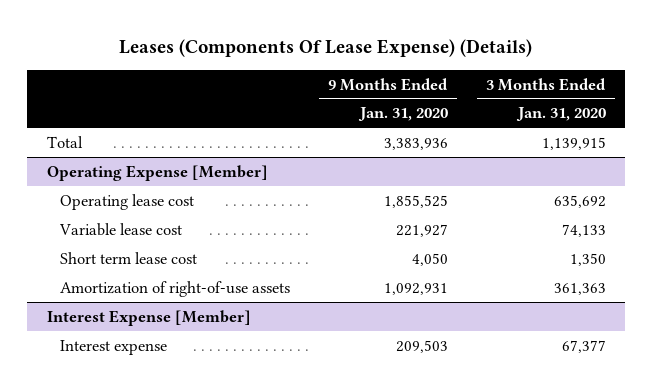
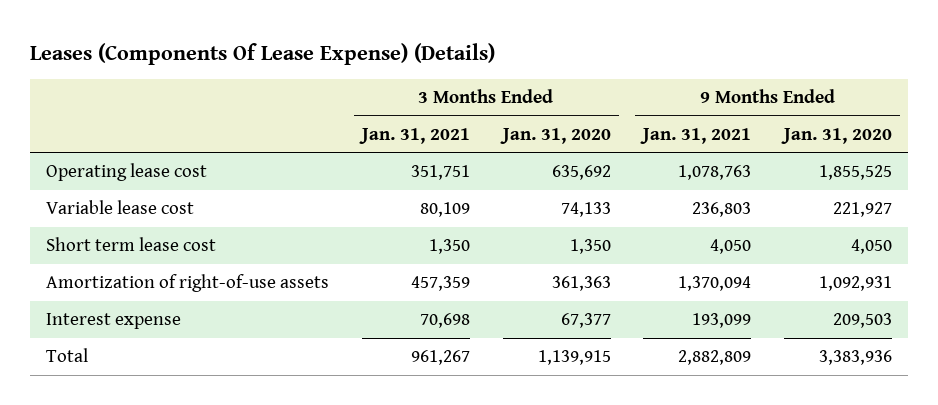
- | 9 Months Ended Jan. 31, 2020 | 3 Months Ended Jan. 31, 2020
+ | 3 Months Ended Jan. 31, 2021 | 3 Months Ended Jan. 31, 2020 | 9 Months Ended Jan. 31, 2021 | 9 Months Ended Jan. 31, 2020
- Operating Expense [Member]
- Interest Expense [Member]
moved down: Total | 961,267 | 1,139,915 | 2,882,809 | 3,383,936

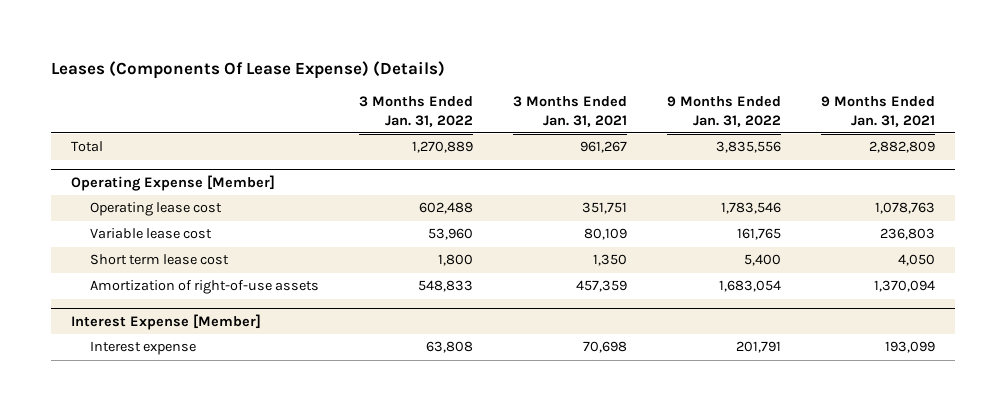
- | 3 Months Ended Jan. 31, 2021 | 3 Months Ended Jan. 31, 2020 | 9 Months Ended Jan. 31, 2021 | 9 Months Ended Jan. 31, 2020
+ | 3 Months Ended Jan. 31, 2022 | 3 Months Ended Jan. 31, 2021 | 9 Months Ended Jan. 31, 2022 | 9 Months Ended Jan. 31, 2021
moved up: Total | 1,270,889 | 961,267 | 3,835,556 | 2,882,809
+ Operating Expense [Member]
+ Interest Expense [Member]

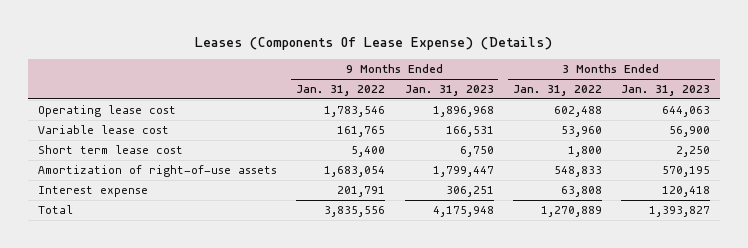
- | 3 Months Ended Jan. 31, 2022 | 3 Months Ended Jan. 31, 2021 | 9 Months Ended Jan. 31, 2022 | 9 Months Ended Jan. 31, 2021
+ | 9 Months Ended Jan. 31, 2022 | 9 Months Ended Jan. 31, 2023 | 3 Months Ended Jan. 31, 2022 | 3 Months Ended Jan. 31, 2023
- Operating Expense [Member]
- Interest Expense [Member]
moved down: Total | 3,835,556 | 4,175,948 | 1,270,889 | 1,393,827

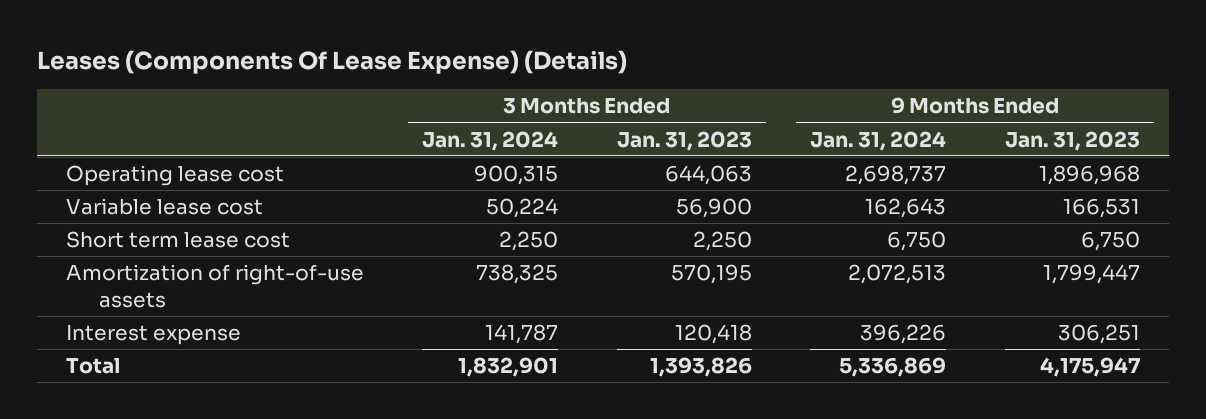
- | 9 Months Ended Jan. 31, 2022 | 9 Months Ended Jan. 31, 2023 | 3 Months Ended Jan. 31, 2022 | 3 Months Ended Jan. 31, 2023
+ | 3 Months Ended Jan. 31, 2024 | 3 Months Ended Jan. 31, 2023 | 9 Months Ended Jan. 31, 2024 | 9 Months Ended Jan. 31, 2023
- Total | 3,835,556 | 4,175,948 | 1,270,889 | 1,393,827
+ Total | 1,832,901 | 1,393,826 | 5,336,869 | 4,175,947

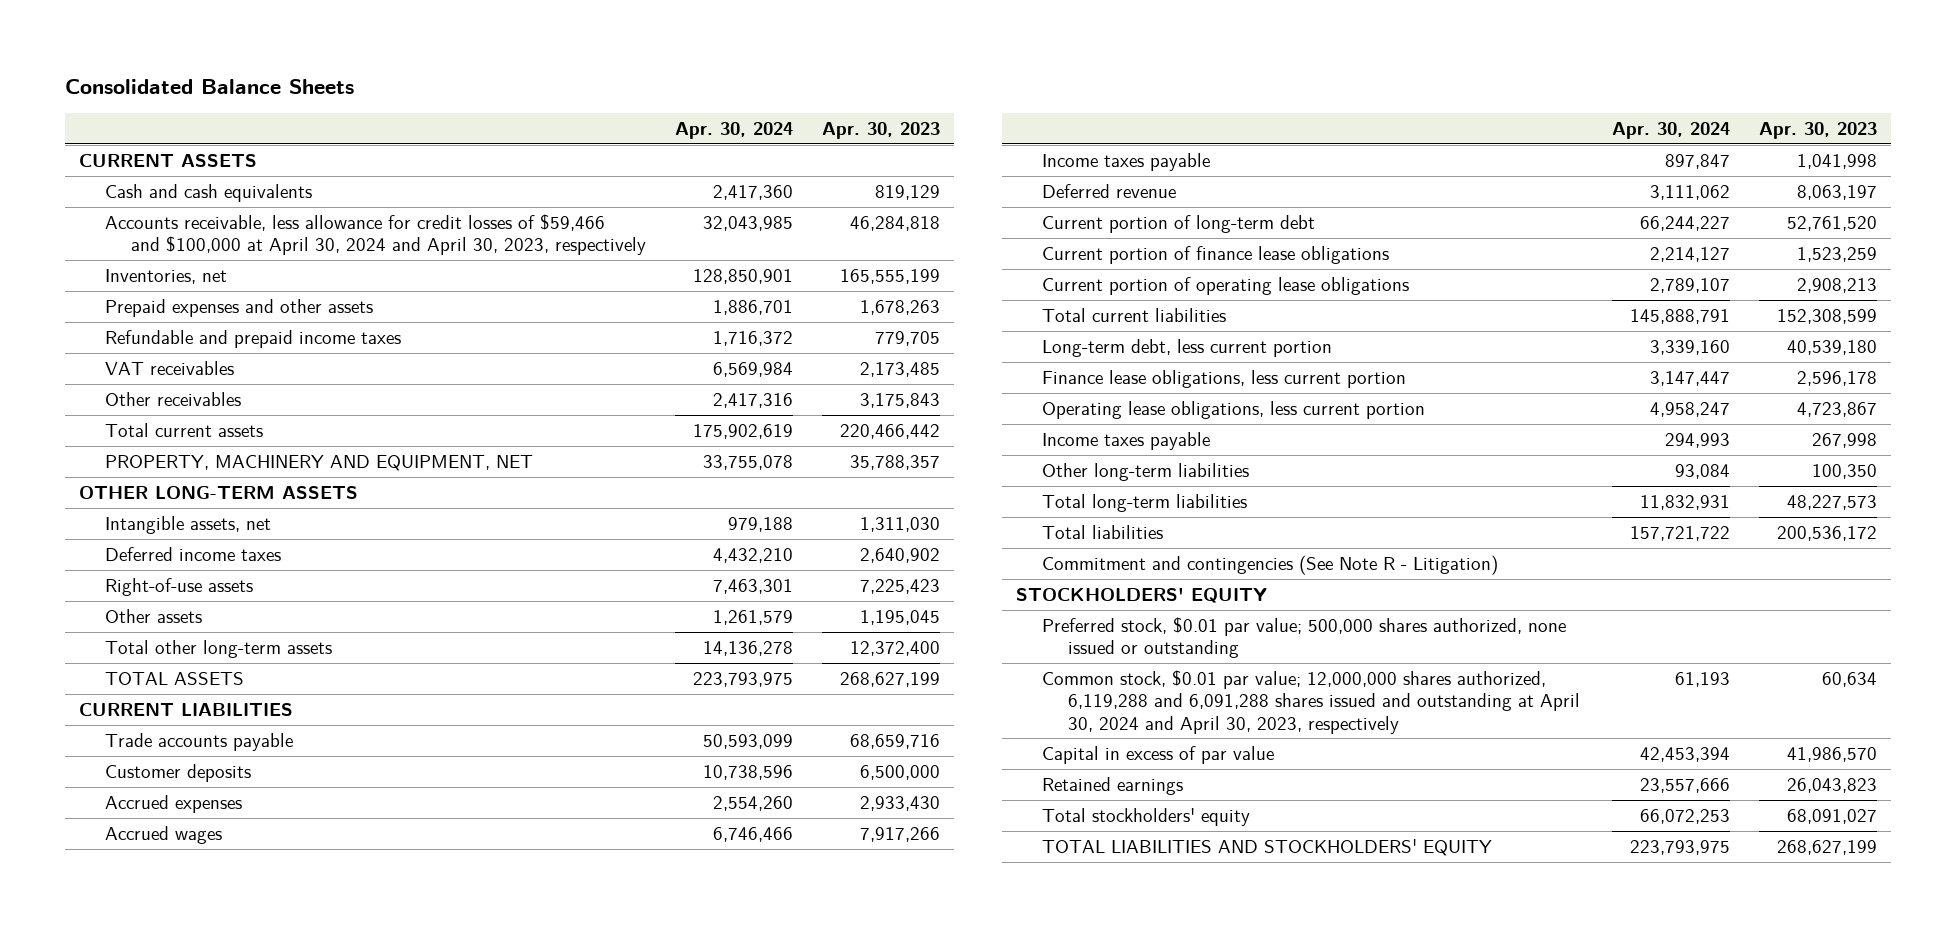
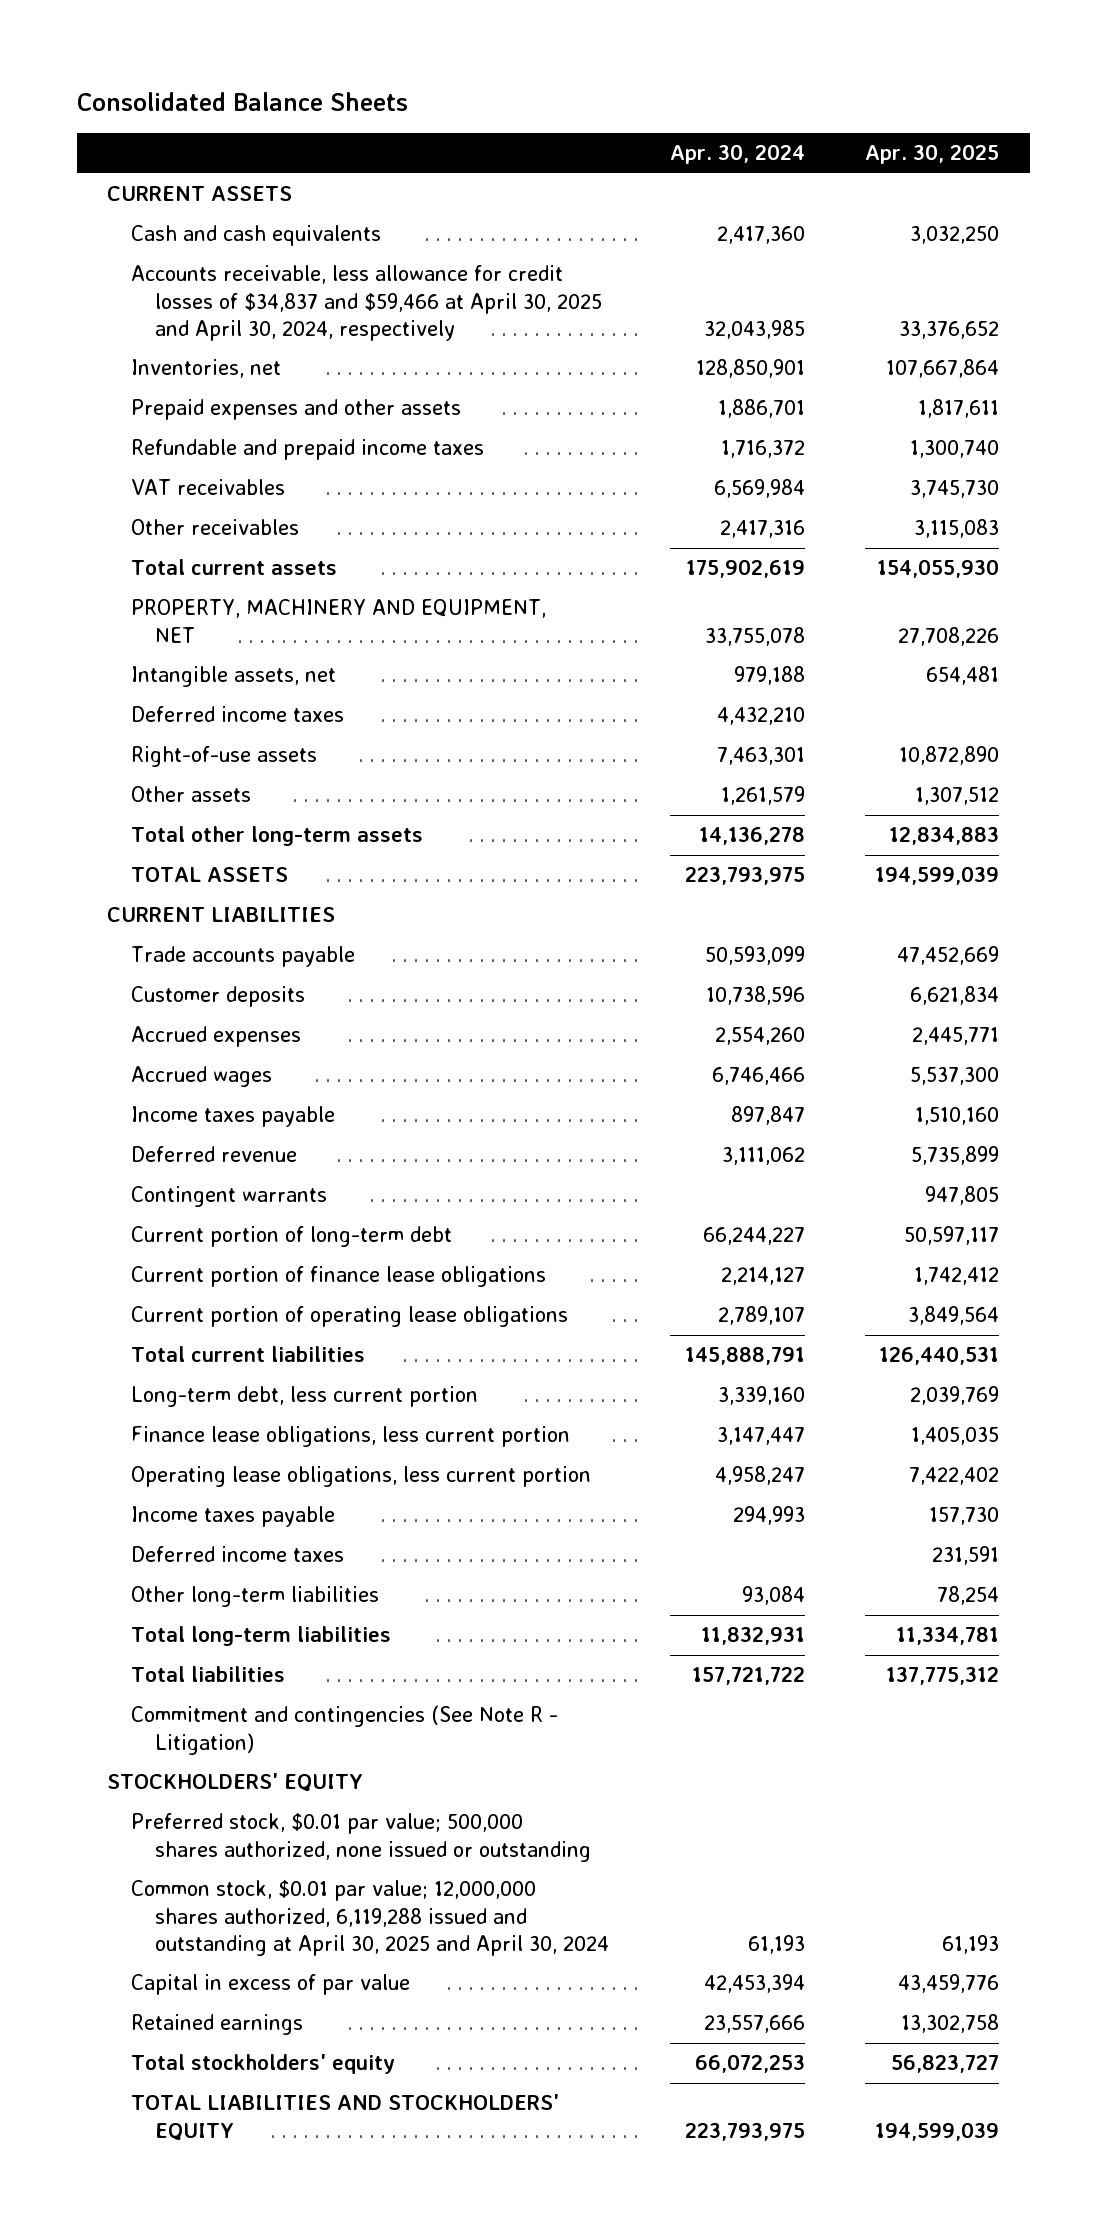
- | Apr. 30, 2024 | Apr. 30, 2023
+ | Apr. 30, 2024 | Apr. 30, 2025
- Accounts receivable, less allowance for credit losses of $59,466 and $100,000 at April 30, 2024 and April 30, 2023, respectively | 32,043,985 | 46,284,818
+ Accounts receivable, less allowance for credit losses of $34,837 and $59,466 at April 30, 2025 and April 30, 2024, respectively | 32,043,985 | 33,376,652
- OTHER LONG-TERM ASSETS
+ Contingent warrants | | 947,805
+ Deferred income taxes | | 231,591
- Common stock, $0.01 par value; 12,000,000 shares authorized, 6,119,288 and 6,091,288 shares issued and outstanding at April 30, 2024 and April 30, 2023, respectively | 61,193 | 60,634
+ Common stock, $0.01 par value; 12,000,000 shares authorized, 6,119,288 issued and outstanding at April 30, 2025 and April 30, 2024 | 61,193 | 61,193

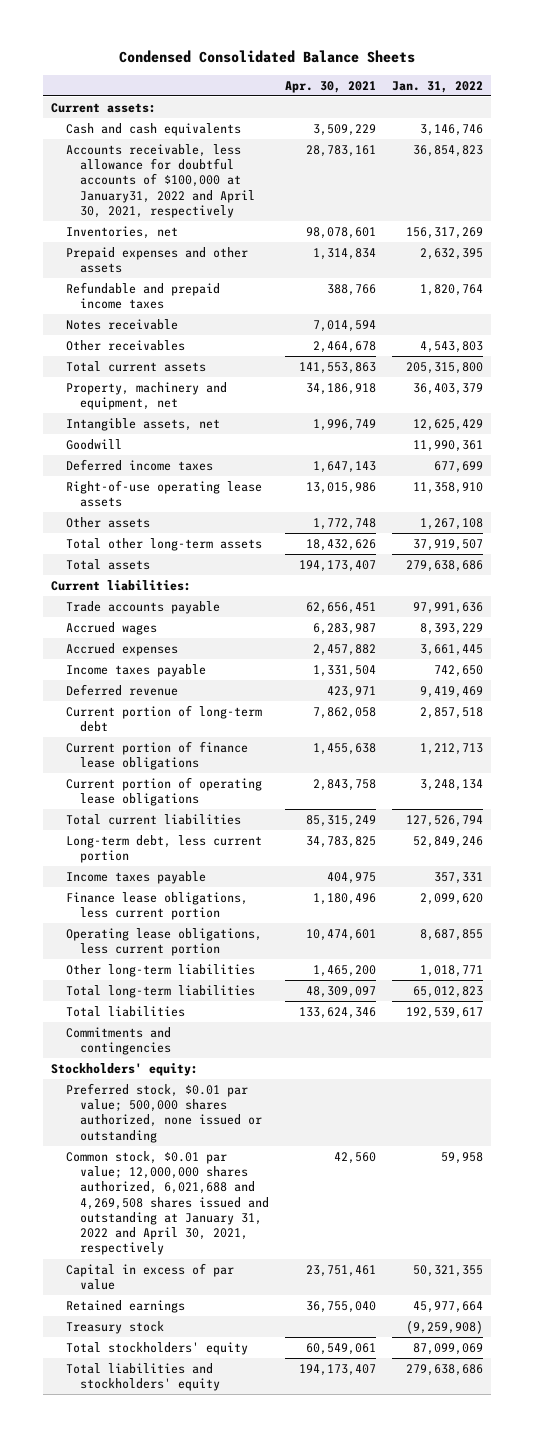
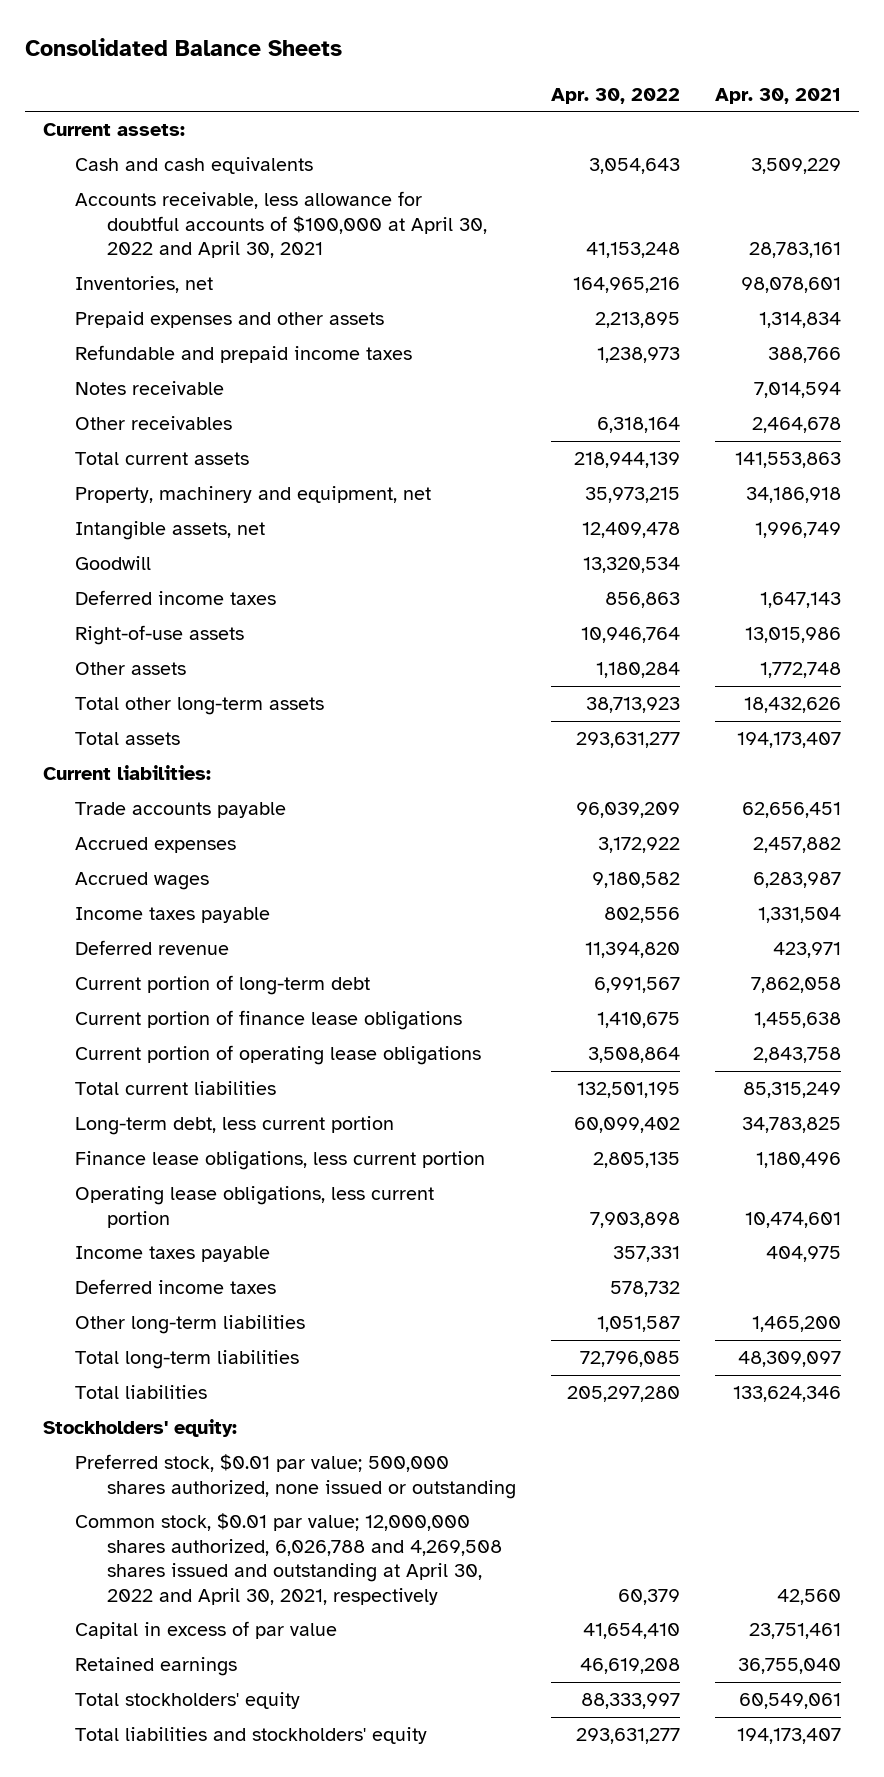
- Condensed Consolidated Balance Sheets
+ Consolidated Balance Sheets
- | Apr. 30, 2021 | Jan. 31, 2022
+ | Apr. 30, 2022 | Apr. 30, 2021
- Accounts receivable, less allowance for doubtful accounts of $100,000 at January31, 2022 and April 30, 2021, respectively | 28,783,161 | 36,854,823
+ Accounts receivable, less allowance for doubtful accounts of $100,000 at April 30, 2022 and April 30, 2021 | 41,153,248 | 28,783,161
- Right-of-use operating lease assets | 13,015,986 | 11,358,910
+ Right-of-use assets | 10,946,764 | 13,015,986
moved down: Accrued wages | 9,180,582 | 6,283,987
moved down: Income taxes payable | 357,331 | 404,975
+ Deferred income taxes | 578,732 |
- Commitments and contingencies
- Common stock, $0.01 par value; 12,000,000 shares authorized, 6,021,688 and 4,269,508 shares issued and outstanding at January 31, 2022 and April 30, 2021, respectively | 42,560 | 59,958
+ Common stock, $0.01 par value; 12,000,000 shares authorized, 6,026,788 and 4,269,508 shares issued and outstanding at April 30, 2022 and April 30, 2021, respectively | 60,379 | 42,560
- Treasury stock | | (9,259,908)

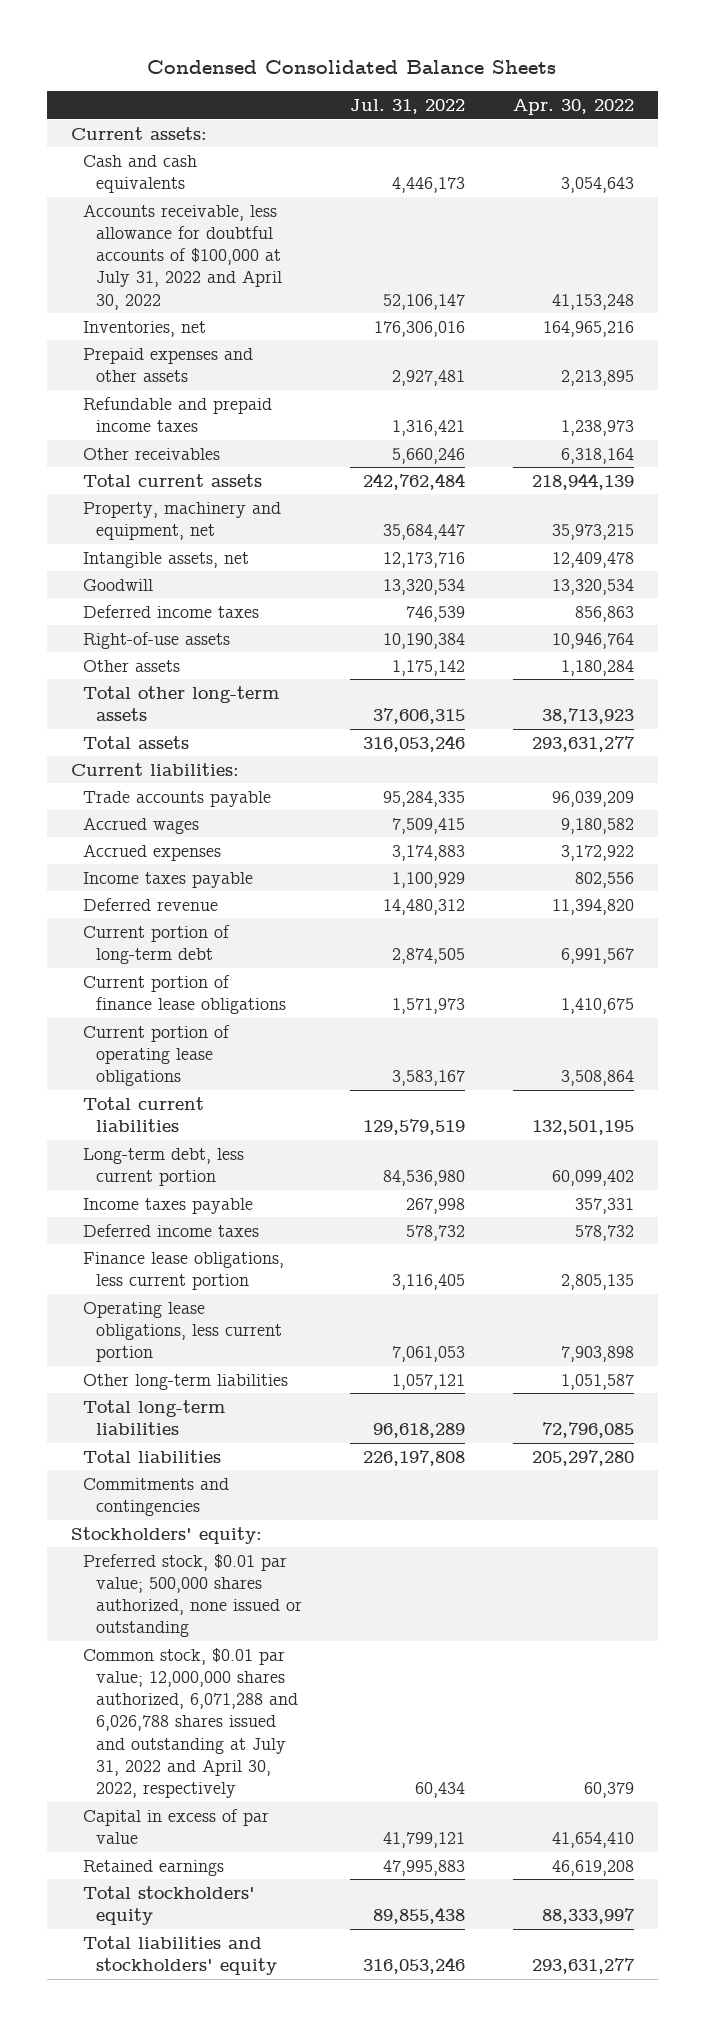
- Consolidated Balance Sheets
+ Condensed Consolidated Balance Sheets
- | Apr. 30, 2022 | Apr. 30, 2021
+ | Jul. 31, 2022 | Apr. 30, 2022
- Accounts receivable, less allowance for doubtful accounts of $100,000 at April 30, 2022 and April 30, 2021 | 41,153,248 | 28,783,161
+ Accounts receivable, less allowance for doubtful accounts of $100,000 at July 31, 2022 and April 30, 2022 | 52,106,147 | 41,153,248
- Notes receivable | | 7,014,594
moved down: Accrued expenses | 3,174,883 | 3,172,922
moved down: Finance lease obligations, less current portion | 3,116,405 | 2,805,135
moved down: Operating lease obligations, less current portion | 7,061,053 | 7,903,898
+ Commitments and contingencies
- Common stock, $0.01 par value; 12,000,000 shares authorized, 6,026,788 and 4,269,508 shares issued and outstanding at April 30, 2022 and April 30, 2021, respectively | 60,379 | 42,560
+ Common stock, $0.01 par value; 12,000,000 shares authorized, 6,071,288 and 6,026,788 shares issued and outstanding at July 31, 2022 and April 30, 2022, respectively | 60,434 | 60,379

